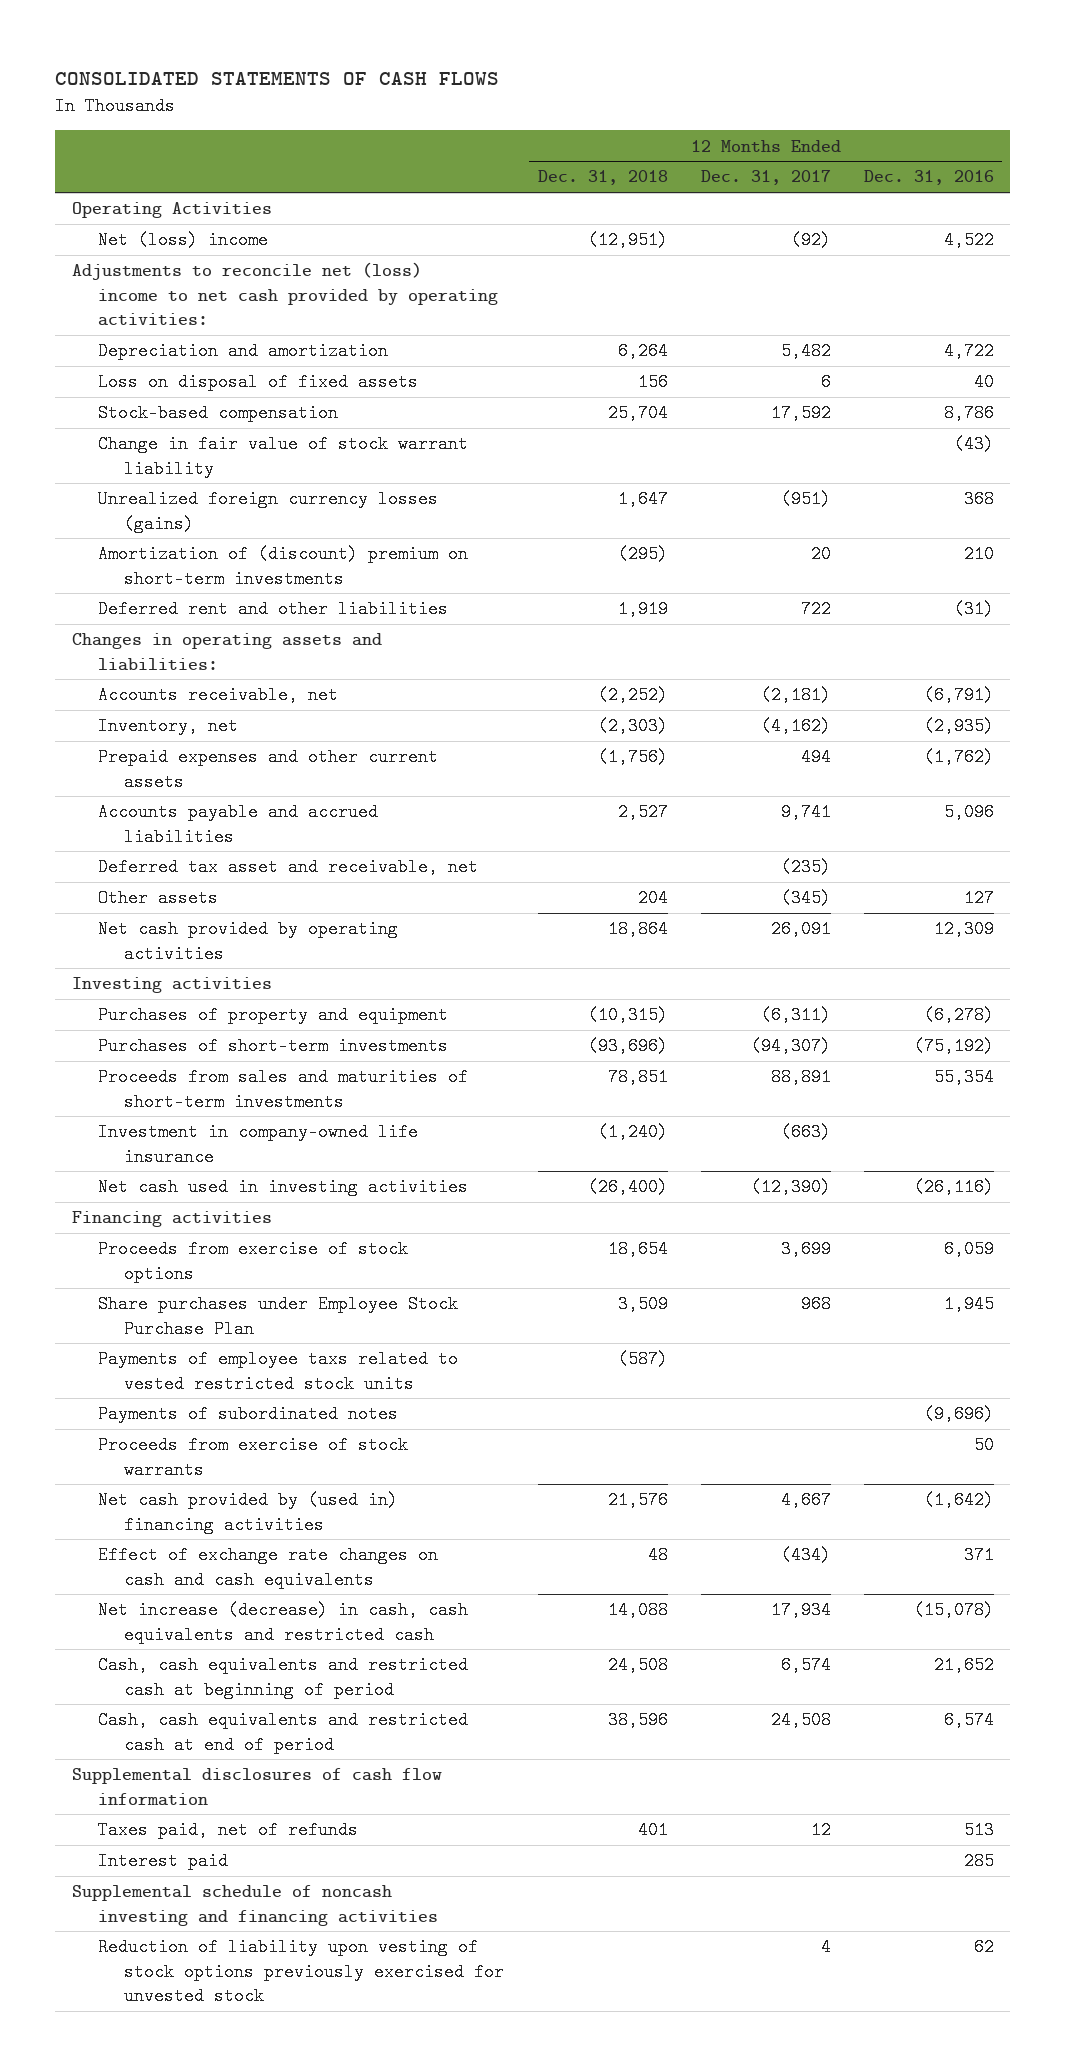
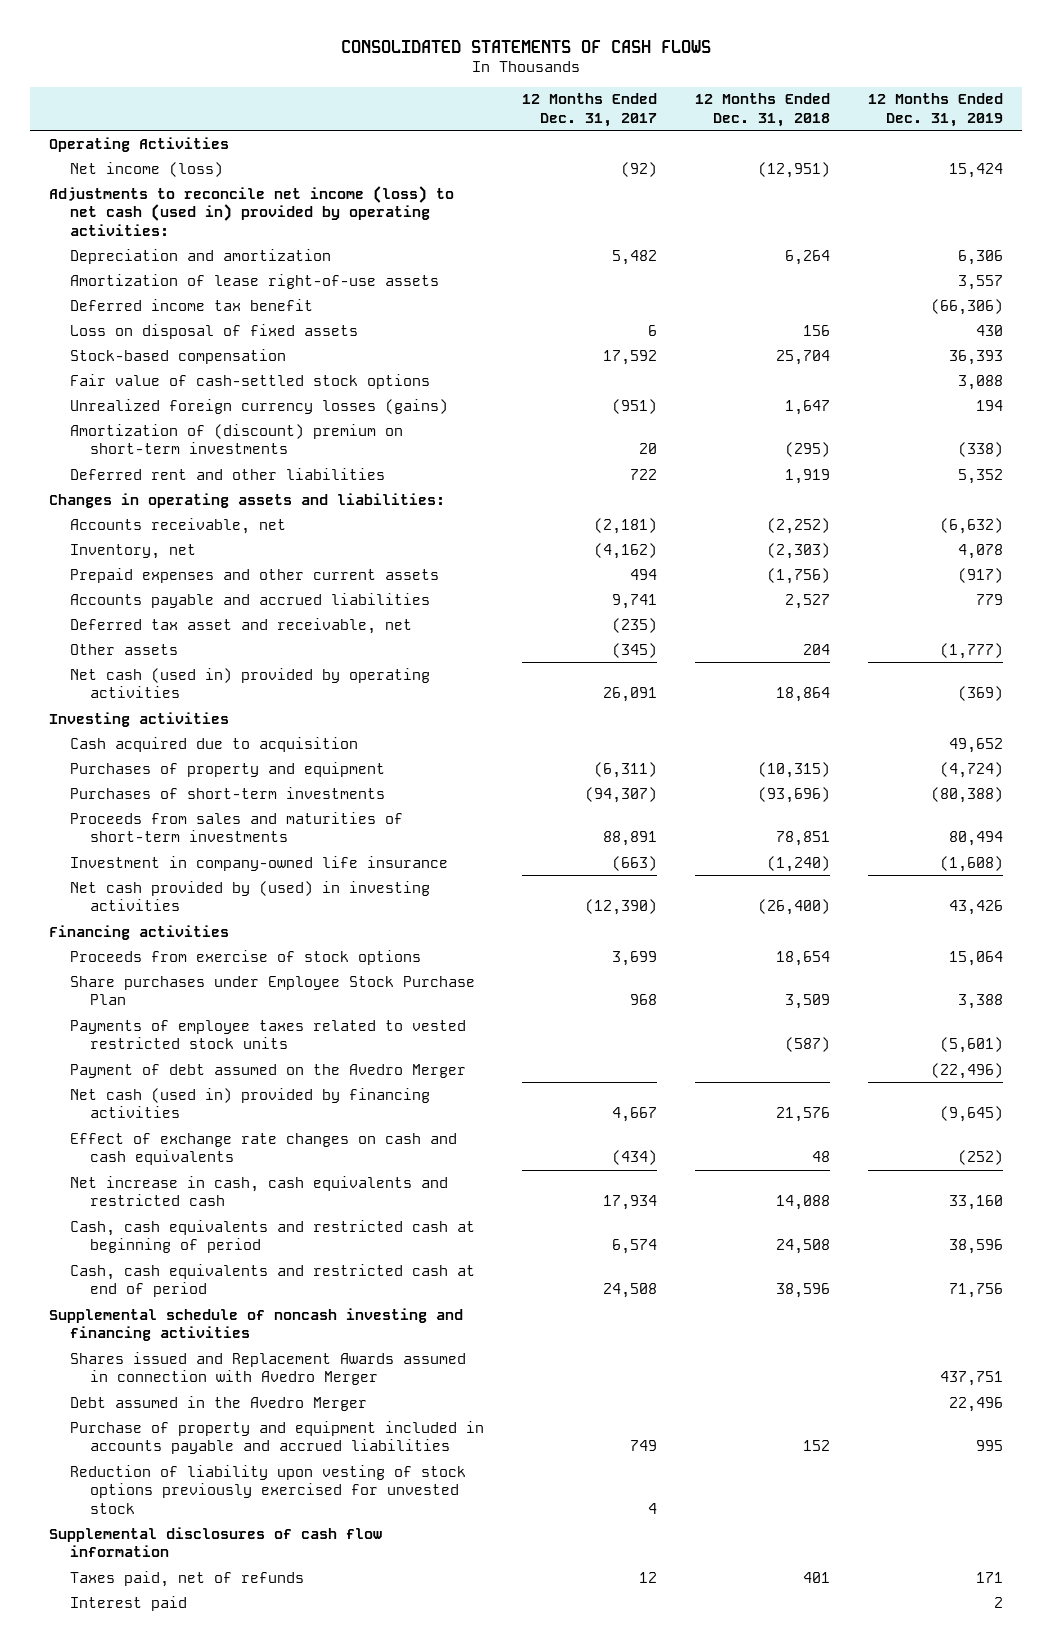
- | 12 Months Ended Dec. 31, 2018 | 12 Months Ended Dec. 31, 2017 | 12 Months Ended Dec. 31, 2016
+ | 12 Months Ended Dec. 31, 2017 | 12 Months Ended Dec. 31, 2018 | 12 Months Ended Dec. 31, 2019
- Net (loss) income | (12,951) | (92) | 4,522
- Adjustments to reconcile net (loss) income to net cash provided by operating activities:
+ Net income (loss) | (92) | (12,951) | 15,424
+ Adjustments to reconcile net income (loss) to net cash (used in) provided by operating activities:
+ Amortization of lease right-of-use assets | | | 3,557
+ Deferred income tax benefit | | | (66,306)
- Change in fair value of stock warrant liability | | | (43)
+ Fair value of cash-settled stock options | | | 3,088
- Net cash provided by operating activities | 18,864 | 26,091 | 12,309
+ Net cash (used in) provided by operating activities | 26,091 | 18,864 | (369)
+ Cash acquired due to acquisition | | | 49,652
- Net cash used in investing activities | (26,400) | (12,390) | (26,116)
+ Net cash provided by (used) in investing activities | (12,390) | (26,400) | 43,426
- Payments of employee taxs related to vested restricted stock units | (587) | |
- Payments of subordinated notes | | | (9,696)
- Proceeds from exercise of stock warrants | | | 50
- Net cash provided by (used in) financing activities | 21,576 | 4,667 | (1,642)
+ Payments of employee taxes related to vested restricted stock units | | (587) | (5,601)
+ Payment of debt assumed on the Avedro Merger | | | (22,496)
+ Net cash (used in) provided by financing activities | 4,667 | 21,576 | (9,645)
- Net increase (decrease) in cash, cash equivalents and restricted cash | 14,088 | 17,934 | (15,078)
+ Net increase in cash, cash equivalents and restricted cash | 17,934 | 14,088 | 33,160
moved up: Supplemental schedule of noncash investing and financing activities
+ Shares issued and Replacement Awards assumed in connection with Avedro Merger | | | 437,751
+ Debt assumed in the Avedro Merger | | | 22,496
+ Purchase of property and equipment included in accounts payable and accrued liabilities | 749 | 152 | 995
moved up: Reduction of liability upon vesting of stock options previously exercised for unvested stock | 4 | |

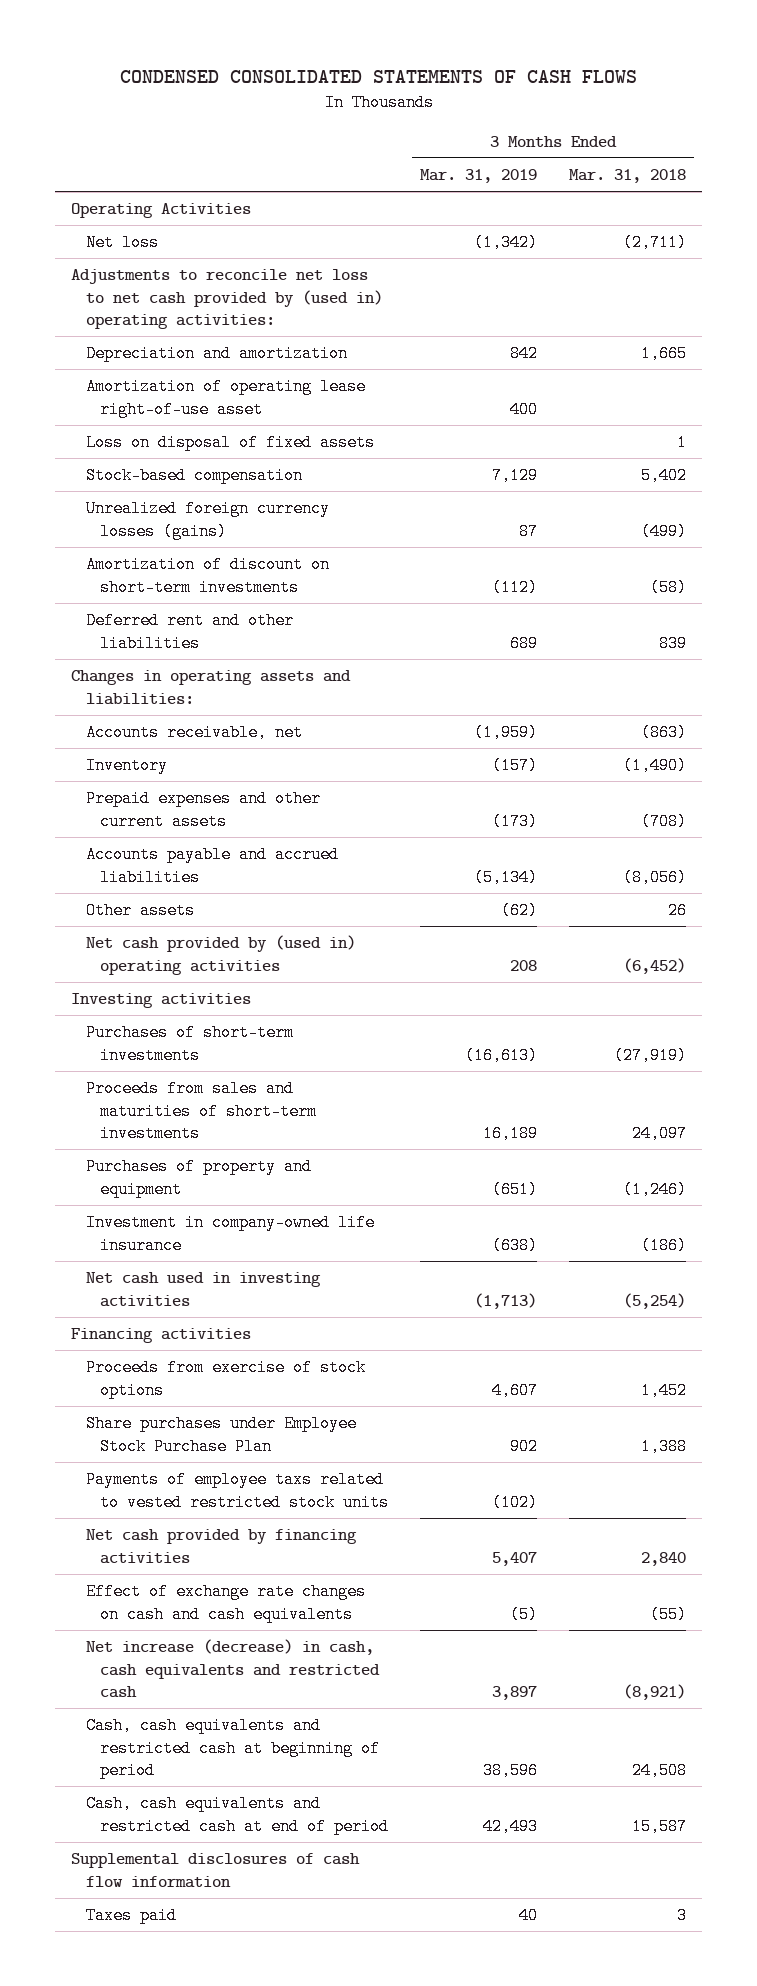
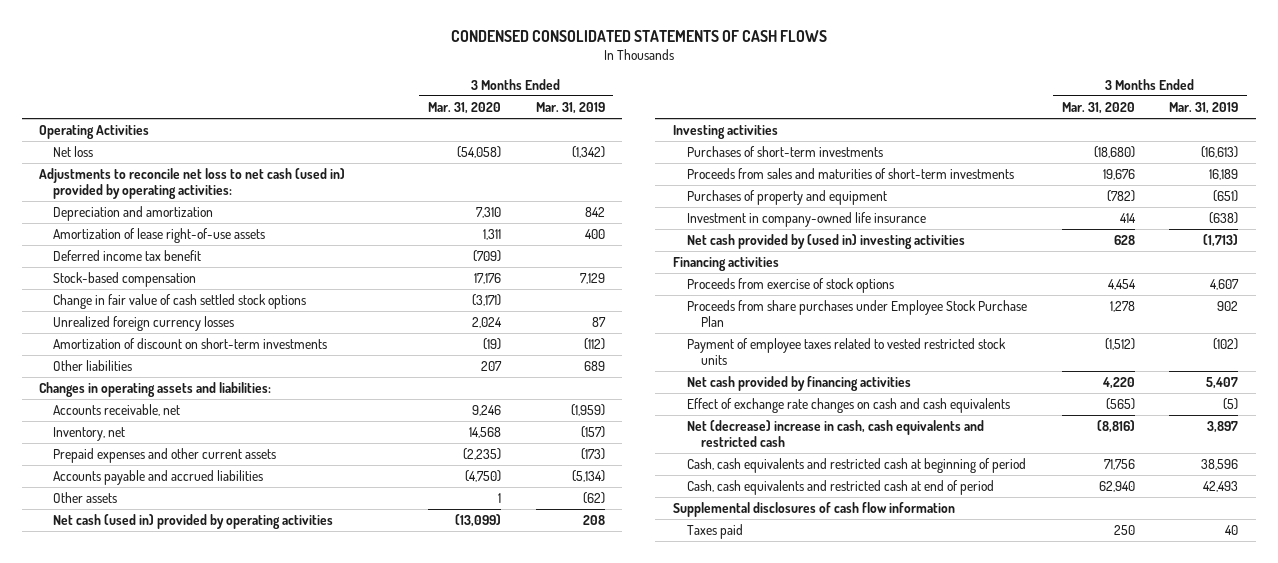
- | 3 Months Ended Mar. 31, 2019 | 3 Months Ended Mar. 31, 2018
+ | 3 Months Ended Mar. 31, 2020 | 3 Months Ended Mar. 31, 2019
- Adjustments to reconcile net loss to net cash provided by (used in) operating activities:
+ Adjustments to reconcile net loss to net cash (used in) provided by operating activities:
- Amortization of operating lease right-of-use asset | 400 |
- Loss on disposal of fixed assets | | 1
+ Amortization of lease right-of-use assets | 1,311 | 400
+ Deferred income tax benefit | (709) |
- Unrealized foreign currency losses (gains) | 87 | (499)
+ Change in fair value of cash settled stock options | (3,171) |
+ Unrealized foreign currency losses | 2,024 | 87
- Deferred rent and other liabilities | 689 | 839
+ Other liabilities | 207 | 689
- Inventory | (157) | (1,490)
+ Inventory, net | 14,568 | (157)
- Net cash provided by (used in) operating activities | 208 | (6,452)
+ Net cash (used in) provided by operating activities | (13,099) | 208
- Net cash used in investing activities | (1,713) | (5,254)
+ Net cash provided by (used in) investing activities | 628 | (1,713)
- Share purchases under Employee Stock Purchase Plan | 902 | 1,388
- Payments of employee taxs related to vested restricted stock units | (102) |
+ Proceeds from share purchases under Employee Stock Purchase Plan | 1,278 | 902
+ Payment of employee taxes related to vested restricted stock units | (1,512) | (102)
- Net increase (decrease) in cash, cash equivalents and restricted cash | 3,897 | (8,921)
+ Net (decrease) increase in cash, cash equivalents and restricted cash | (8,816) | 3,897

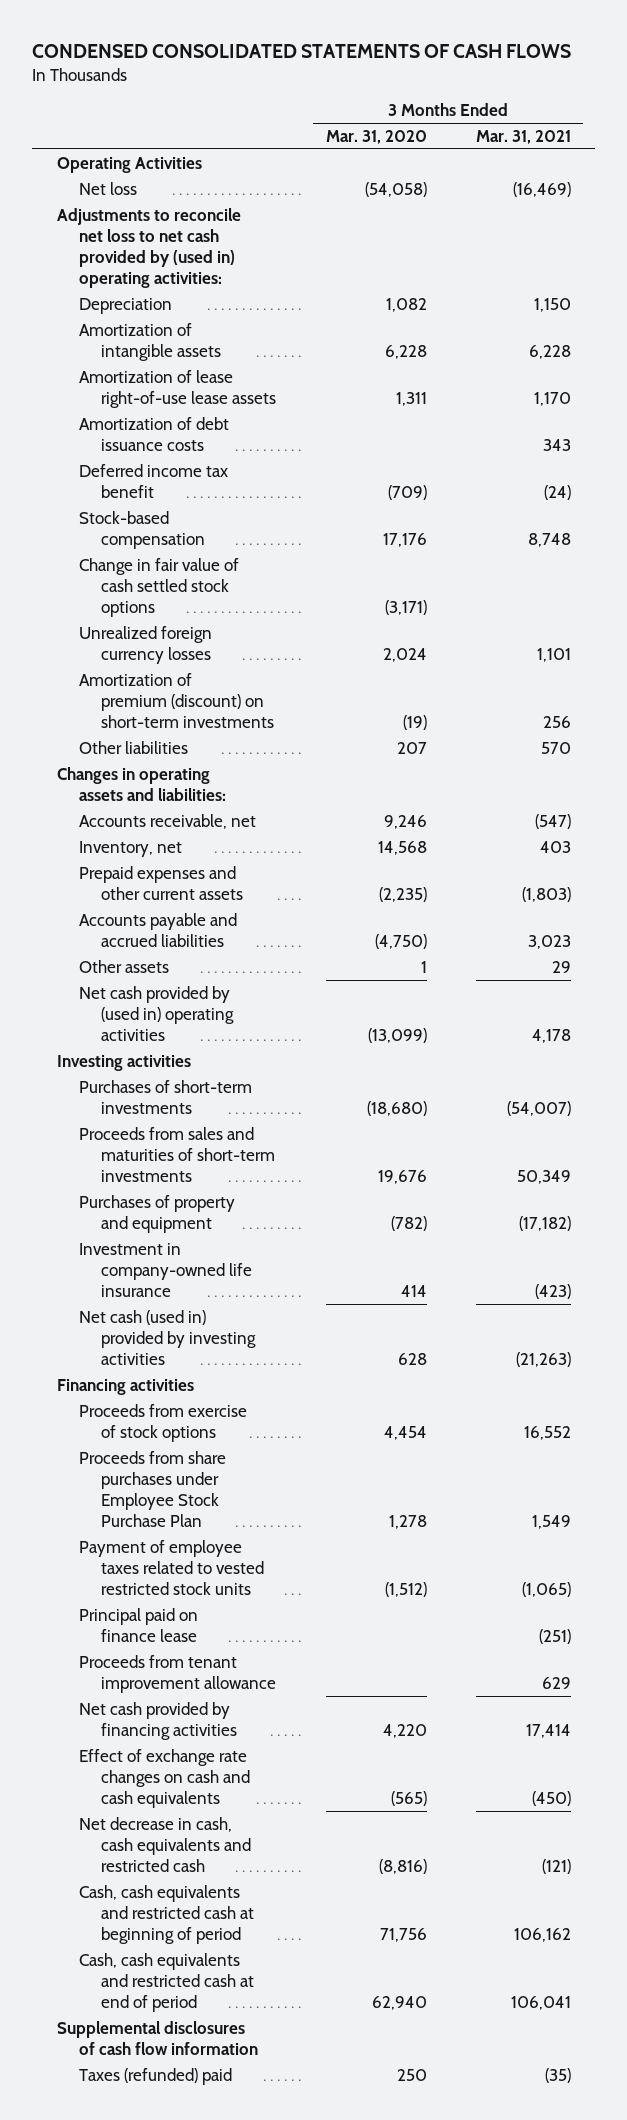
- | 3 Months Ended Mar. 31, 2020 | 3 Months Ended Mar. 31, 2019
+ | 3 Months Ended Mar. 31, 2020 | 3 Months Ended Mar. 31, 2021
- Adjustments to reconcile net loss to net cash (used in) provided by operating activities:
- Depreciation and amortization | 7,310 | 842
- Amortization of lease right-of-use assets | 1,311 | 400
+ Adjustments to reconcile net loss to net cash provided by (used in) operating activities:
+ Depreciation | 1,082 | 1,150
+ Amortization of intangible assets | 6,228 | 6,228
+ Amortization of lease right-of-use lease assets | 1,311 | 1,170
+ Amortization of debt issuance costs | | 343
- Amortization of discount on short-term investments | (19) | (112)
+ Amortization of premium (discount) on short-term investments | (19) | 256
- Net cash (used in) provided by operating activities | (13,099) | 208
+ Net cash provided by (used in) operating activities | (13,099) | 4,178
- Net cash provided by (used in) investing activities | 628 | (1,713)
+ Net cash (used in) provided by investing activities | 628 | (21,263)
+ Principal paid on finance lease | | (251)
+ Proceeds from tenant improvement allowance | | 629
- Net (decrease) increase in cash, cash equivalents and restricted cash | (8,816) | 3,897
+ Net decrease in cash, cash equivalents and restricted cash | (8,816) | (121)
- Taxes paid | 250 | 40
+ Taxes (refunded) paid | 250 | (35)

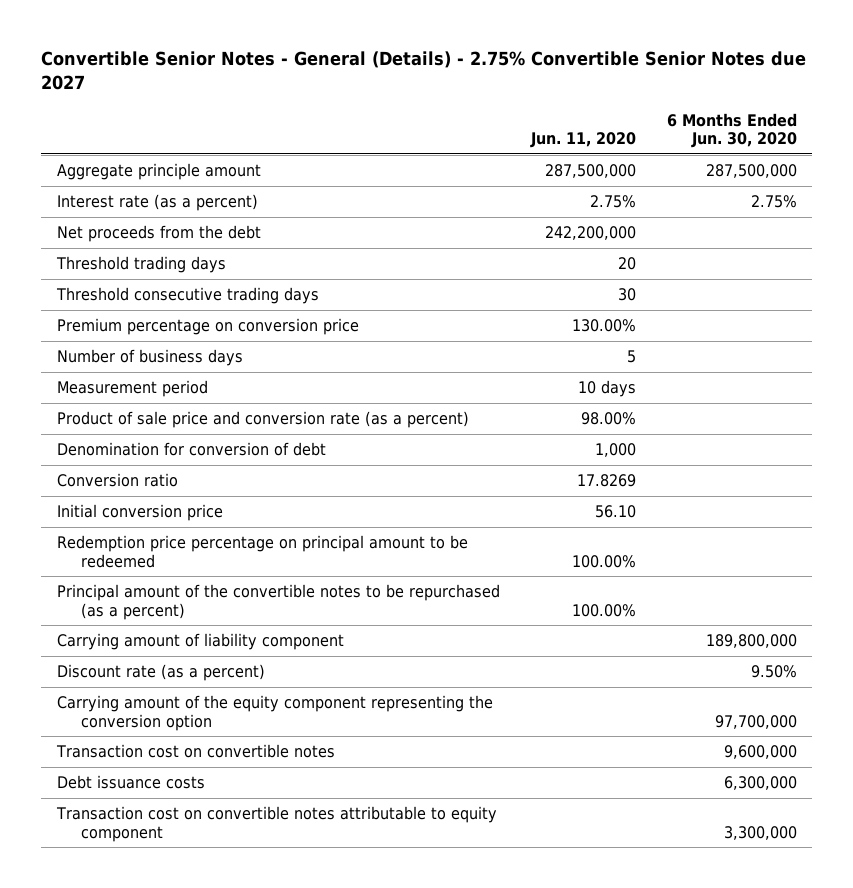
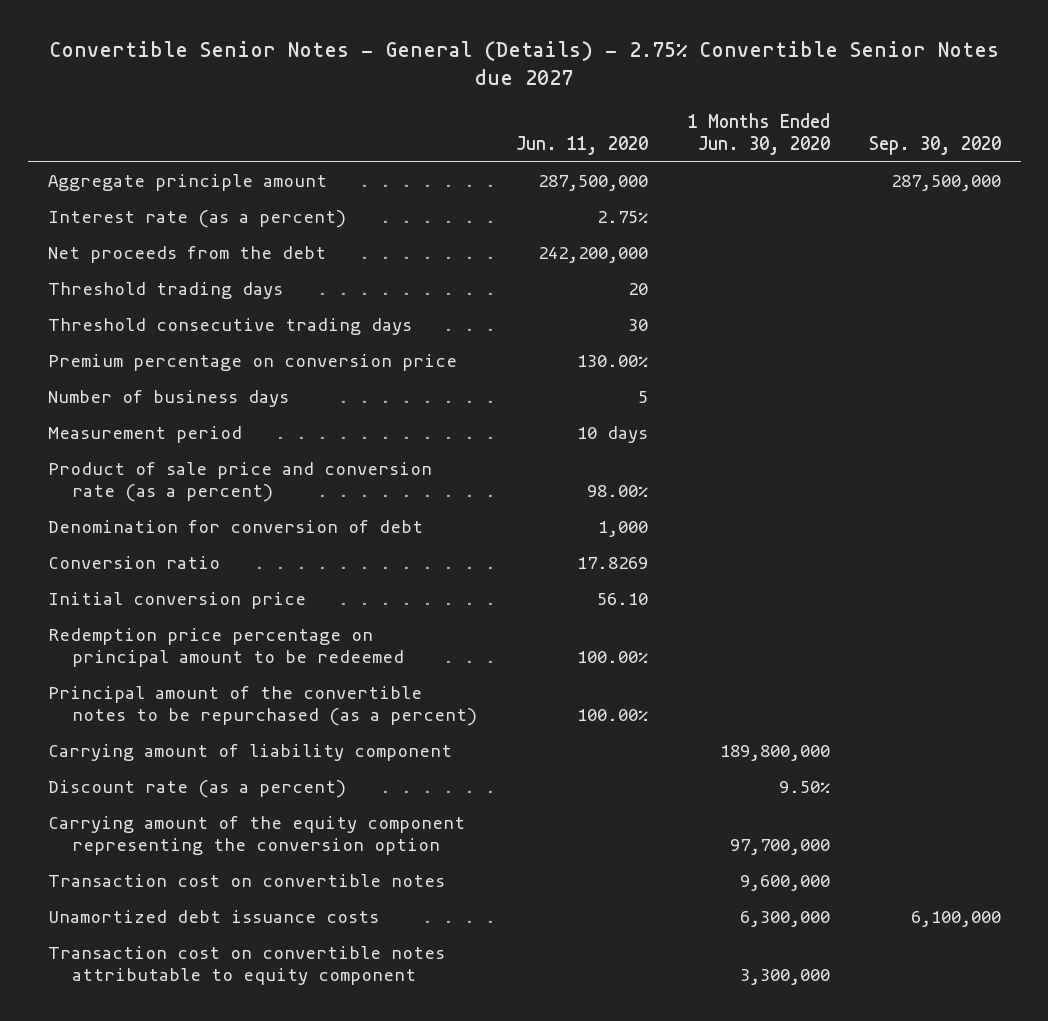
- | Jun. 11, 2020 | 6 Months Ended Jun. 30, 2020
+ | Jun. 11, 2020 | 1 Months Ended Jun. 30, 2020 | Sep. 30, 2020
- Debt issuance costs | | 6,300,000
+ Unamortized debt issuance costs | | 6,300,000 | 6,100,000

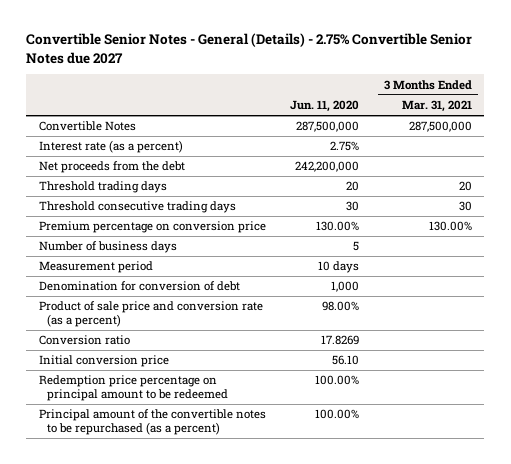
- | Jun. 11, 2020 | 1 Months Ended Jun. 30, 2020 | Sep. 30, 2020
+ | Jun. 11, 2020 | 3 Months Ended Mar. 31, 2021
- Aggregate principle amount | 287,500,000 | | 287,500,000
+ Convertible Notes | 287,500,000 | 287,500,000
moved down: Product of sale price and conversion rate (as a percent) | 98.00% |
- Carrying amount of liability component | | 189,800,000 |
- Discount rate (as a percent) | | 9.50% |
- Carrying amount of the equity component representing the conversion option | | 97,700,000 |
- Transaction cost on convertible notes | | 9,600,000 |
- Unamortized debt issuance costs | | 6,300,000 | 6,100,000
- Transaction cost on convertible notes attributable to equity component | | 3,300,000 |

